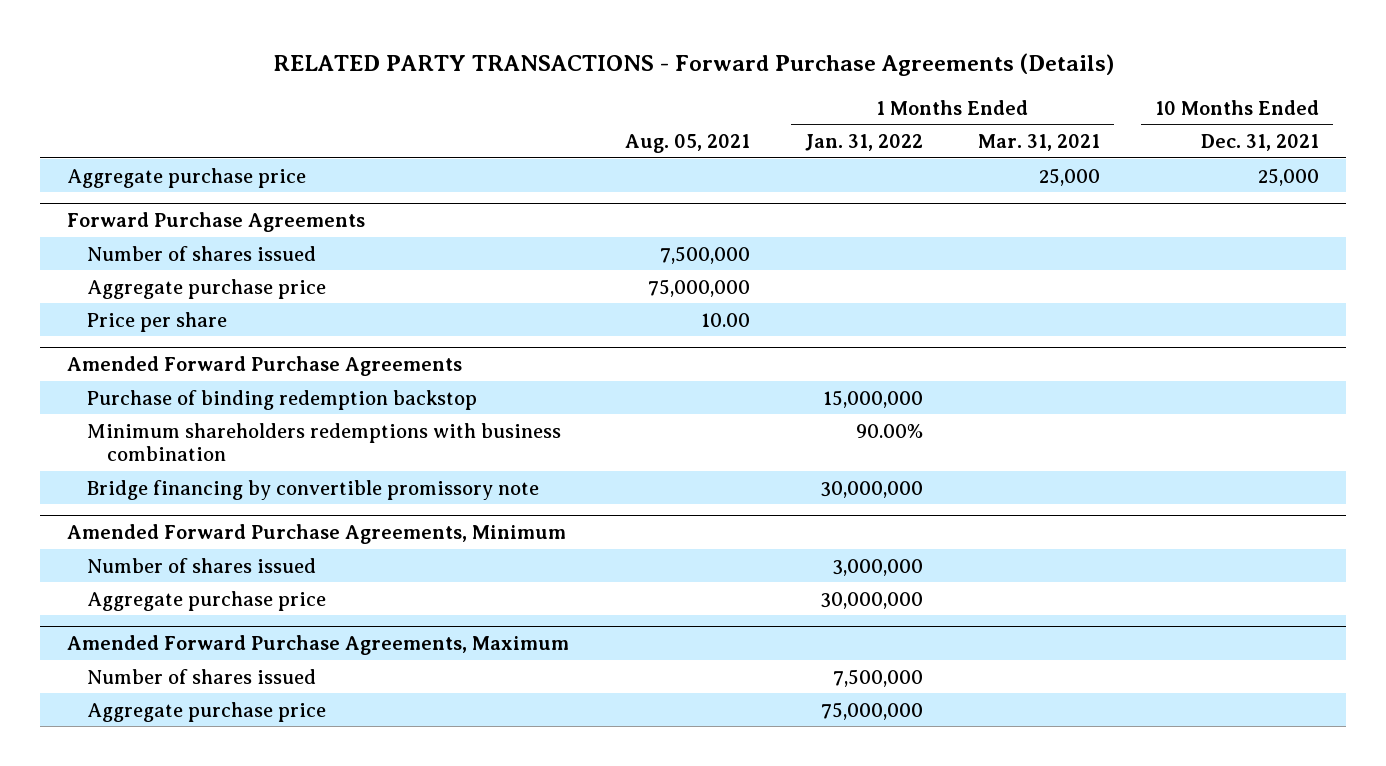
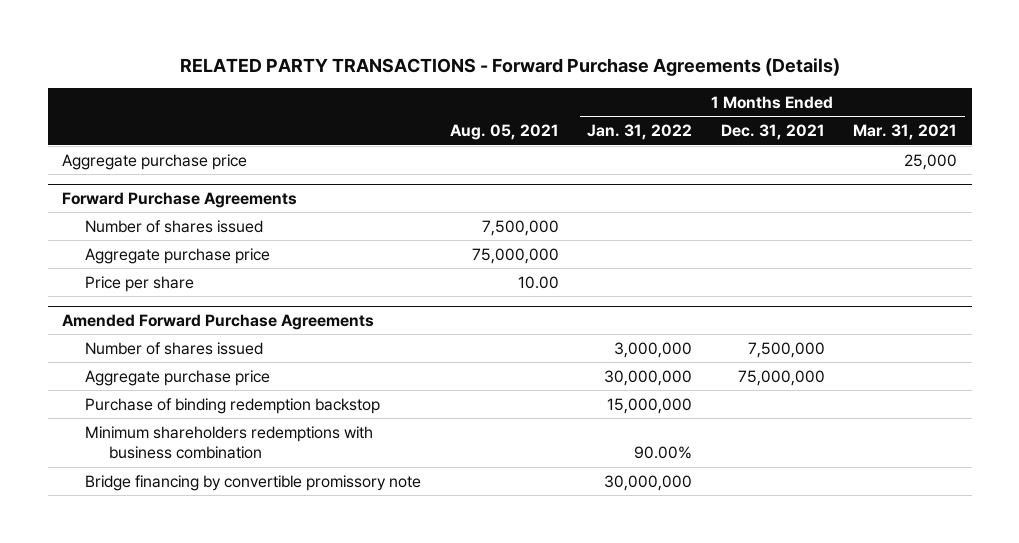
- | Aug. 05, 2021 | 1 Months Ended Jan. 31, 2022 | 1 Months Ended Mar. 31, 2021 | 10 Months Ended Dec. 31, 2021
+ | Aug. 05, 2021 | 1 Months Ended Jan. 31, 2022 | 1 Months Ended Dec. 31, 2021 | 1 Months Ended Mar. 31, 2021
@ Amended Forward Purchase Agreements
+ Number of shares issued | | 3,000,000 | 7,500,000 |
+ Aggregate purchase price | | 30,000,000 | 75,000,000 |
- Amended Forward Purchase Agreements, Minimum
- Number of shares issued | | 3,000,000 | |
- Aggregate purchase price | | 30,000,000 | |
- Amended Forward Purchase Agreements, Maximum
- Number of shares issued | | 7,500,000 | |
- Aggregate purchase price | | 75,000,000 | |

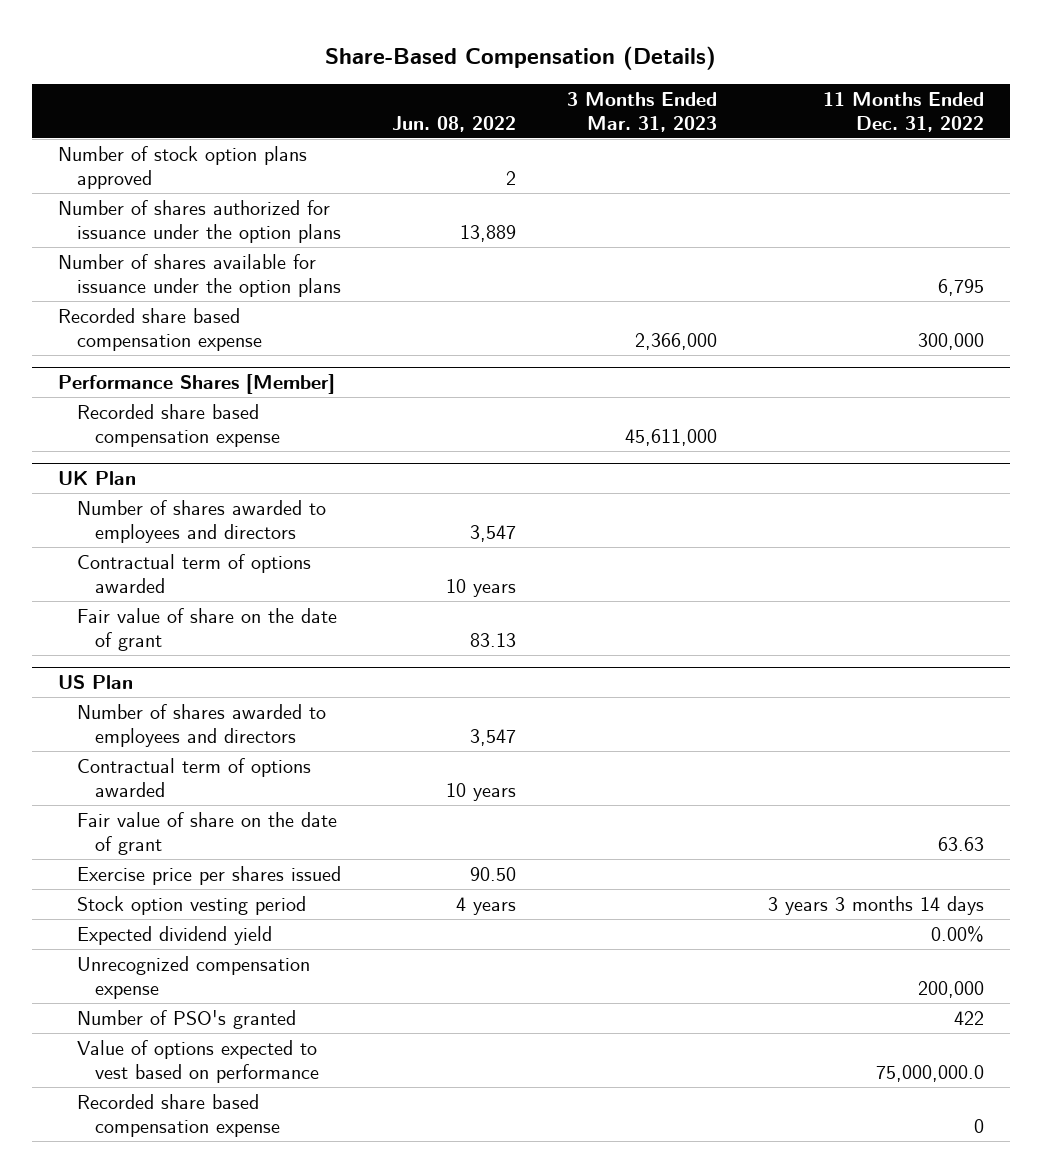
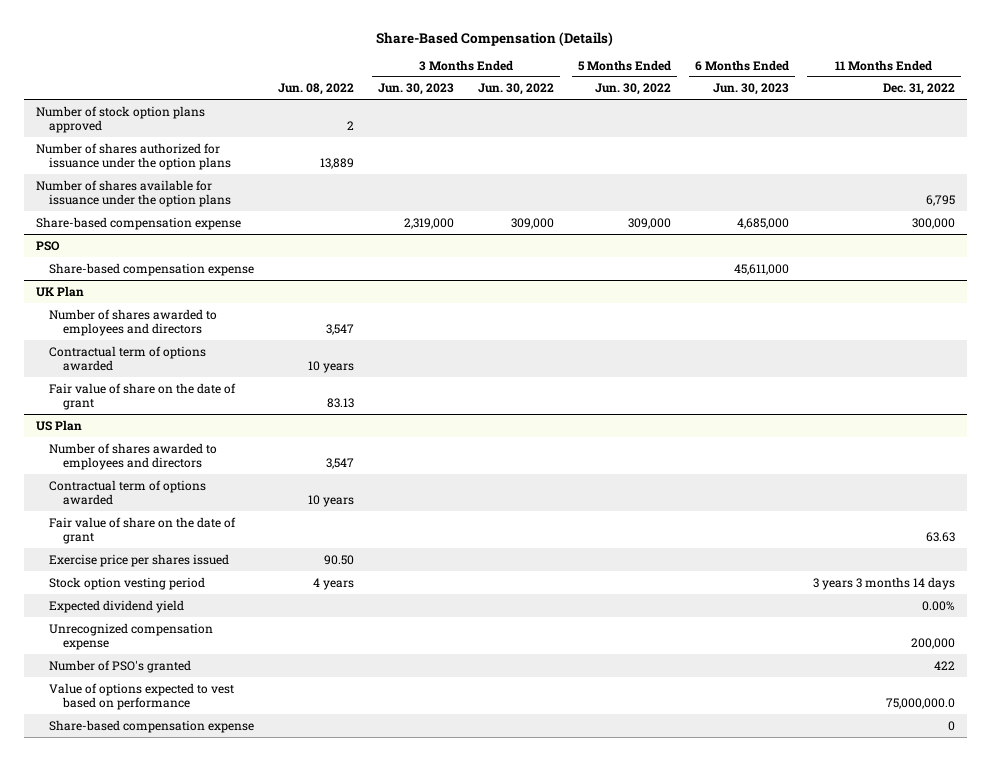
- | Jun. 08, 2022 | 3 Months Ended Mar. 31, 2023 | 11 Months Ended Dec. 31, 2022
+ | Jun. 08, 2022 | 3 Months Ended Jun. 30, 2023 | 3 Months Ended Jun. 30, 2022 | 5 Months Ended Jun. 30, 2022 | 6 Months Ended Jun. 30, 2023 | 11 Months Ended Dec. 31, 2022
- Recorded share based compensation expense | | 2,366,000 | 300,000
- Performance Shares [Member]
- Recorded share based compensation expense | | 45,611,000 |
+ Share-based compensation expense | | 2,319,000 | 309,000 | 309,000 | 4,685,000 | 300,000
+ PSO
+ Share-based compensation expense | | | | | 45,611,000 |
@ US Plan
- Recorded share based compensation expense | | | 0
+ Share-based compensation expense | | | | | | 0

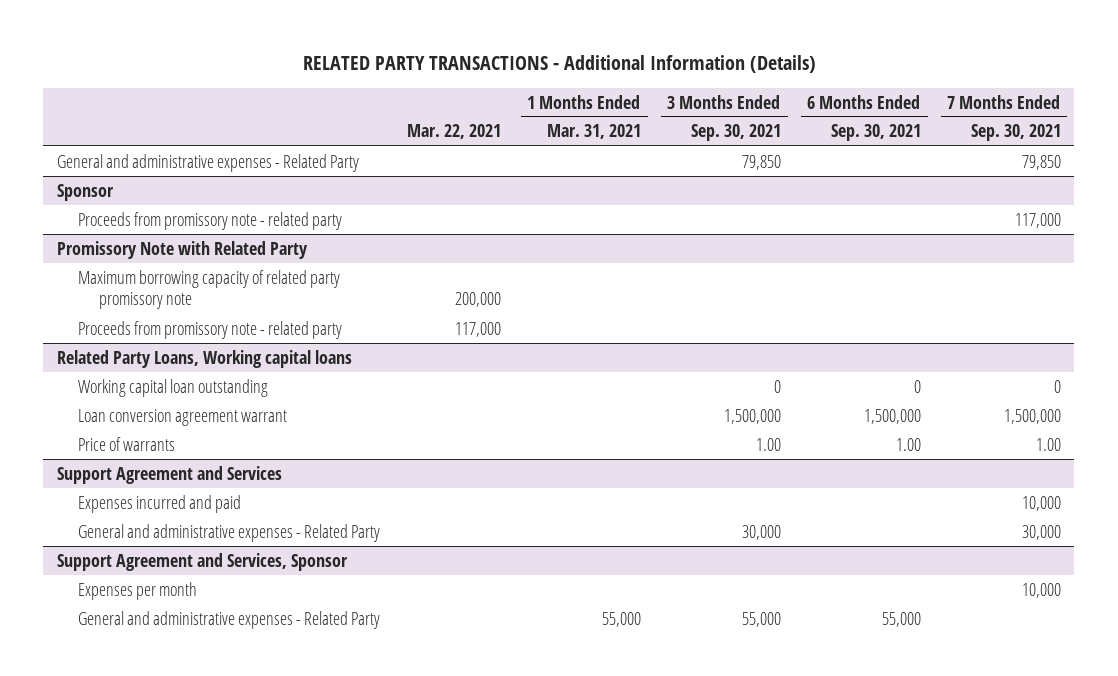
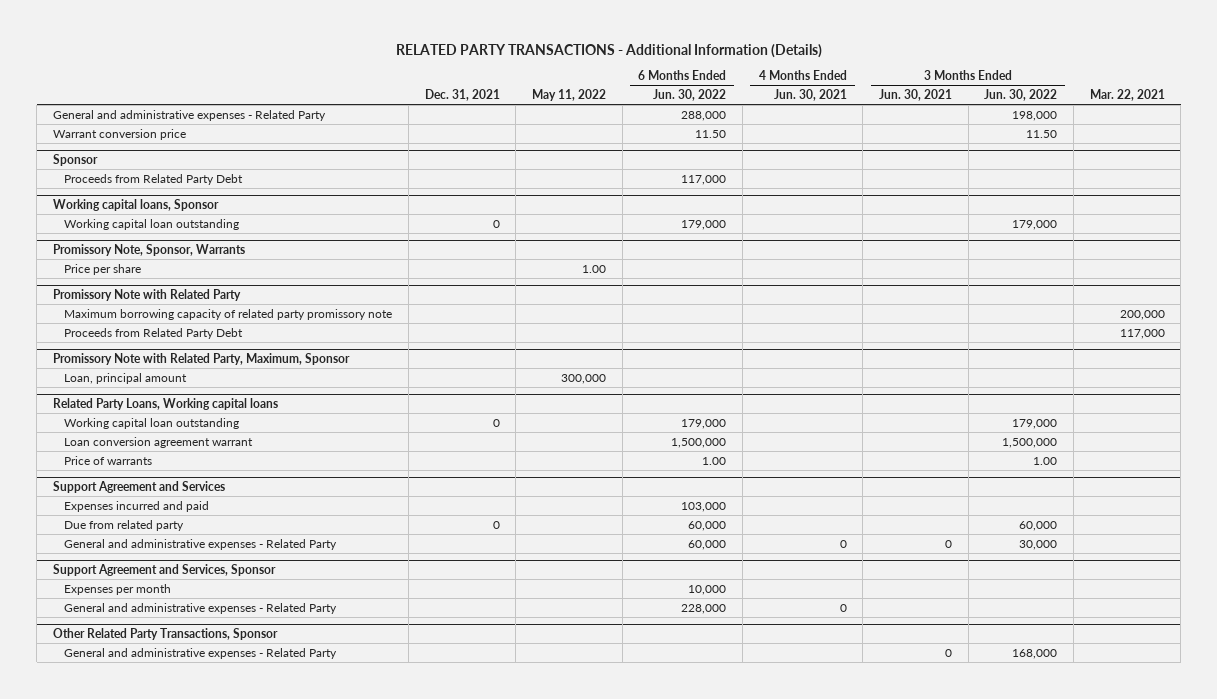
- | Mar. 22, 2021 | 1 Months Ended Mar. 31, 2021 | 3 Months Ended Sep. 30, 2021 | 6 Months Ended Sep. 30, 2021 | 7 Months Ended Sep. 30, 2021
+ | Dec. 31, 2021 | May 11, 2022 | 6 Months Ended Jun. 30, 2022 | 4 Months Ended Jun. 30, 2021 | 3 Months Ended Jun. 30, 2021 | 3 Months Ended Jun. 30, 2022 | Mar. 22, 2021
+ Warrant conversion price | | | 11.50 | | | 11.50 |
@ Sponsor
- Proceeds from promissory note - related party | | | | | 117,000
+ Proceeds from Related Party Debt | | | 117,000 | | | |
+ Working capital loans, Sponsor
+ Working capital loan outstanding | 0 | | 179,000 | | | 179,000 |
+ Promissory Note, Sponsor, Warrants
+ Price per share | | 1.00 | | | | |
@ Promissory Note with Related Party
- Proceeds from promissory note - related party | 117,000 | | | |
+ Proceeds from Related Party Debt | | | | | | | 117,000
+ Promissory Note with Related Party, Maximum, Sponsor
+ Loan, principal amount | | 300,000 | | | | |
@ Support Agreement and Services
+ Due from related party | 0 | | 60,000 | | | 60,000 |
+ Other Related Party Transactions, Sponsor
+ General and administrative expenses - Related Party | | | | | 0 | 168,000 |

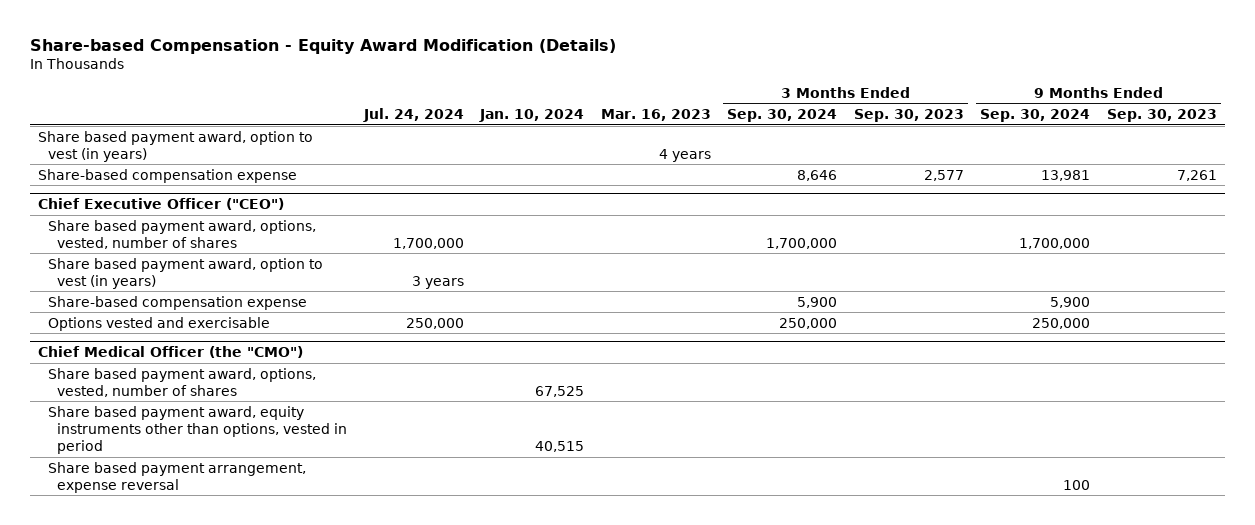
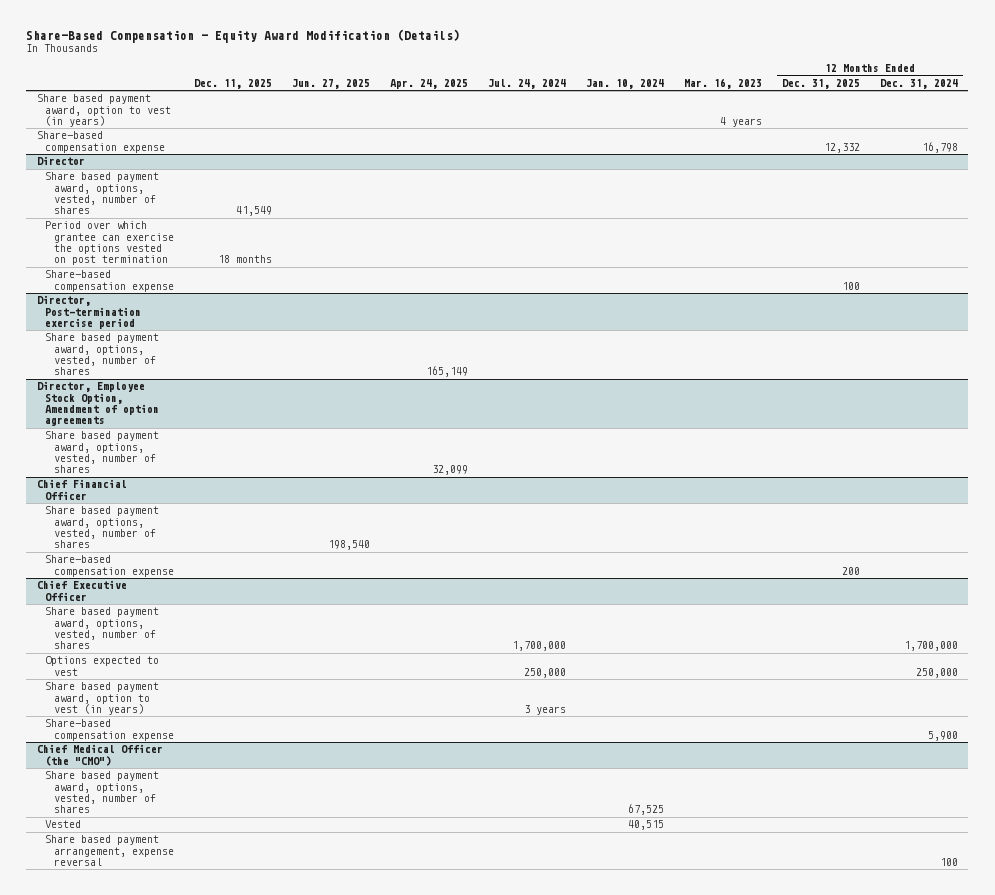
- Share-based Compensation - Equity Award Modification (Details)
+ Share-Based Compensation - Equity Award Modification (Details)
- | Jul. 24, 2024 | Jan. 10, 2024 | Mar. 16, 2023 | 3 Months Ended Sep. 30, 2024 | 3 Months Ended Sep. 30, 2023 | 9 Months Ended Sep. 30, 2024 | 9 Months Ended Sep. 30, 2023
+ | Dec. 11, 2025 | Jun. 27, 2025 | Apr. 24, 2025 | Jul. 24, 2024 | Jan. 10, 2024 | Mar. 16, 2023 | 12 Months Ended Dec. 31, 2025 | 12 Months Ended Dec. 31, 2024
- Chief Executive Officer ("CEO")
+ Director
+ Share based payment award, options, vested, number of shares | 41,549 | | | | | | |
+ Period over which grantee can exercise the options vested on post termination | 18 months | | | | | | |
+ Share-based compensation expense | | | | | | | 100 |
+ Director, Post-termination exercise period
+ Share based payment award, options, vested, number of shares | | | 165,149 | | | | |
+ Director, Employee Stock Option, Amendment of option agreements
+ Share based payment award, options, vested, number of shares | | | 32,099 | | | | |
+ Chief Financial Officer
+ Share based payment award, options, vested, number of shares | | 198,540 | | | | | |
+ Share-based compensation expense | | | | | | | 200 |
+ Chief Executive Officer
+ Options expected to vest | | | | 250,000 | | | | 250,000
- Options vested and exercisable | 250,000 | | | 250,000 | | 250,000 |
@ Chief Medical Officer (the "CMO")
- Share based payment award, equity instruments other than options, vested in period | | 40,515 | | | | |
+ Vested | | | | | 40,515 | | |

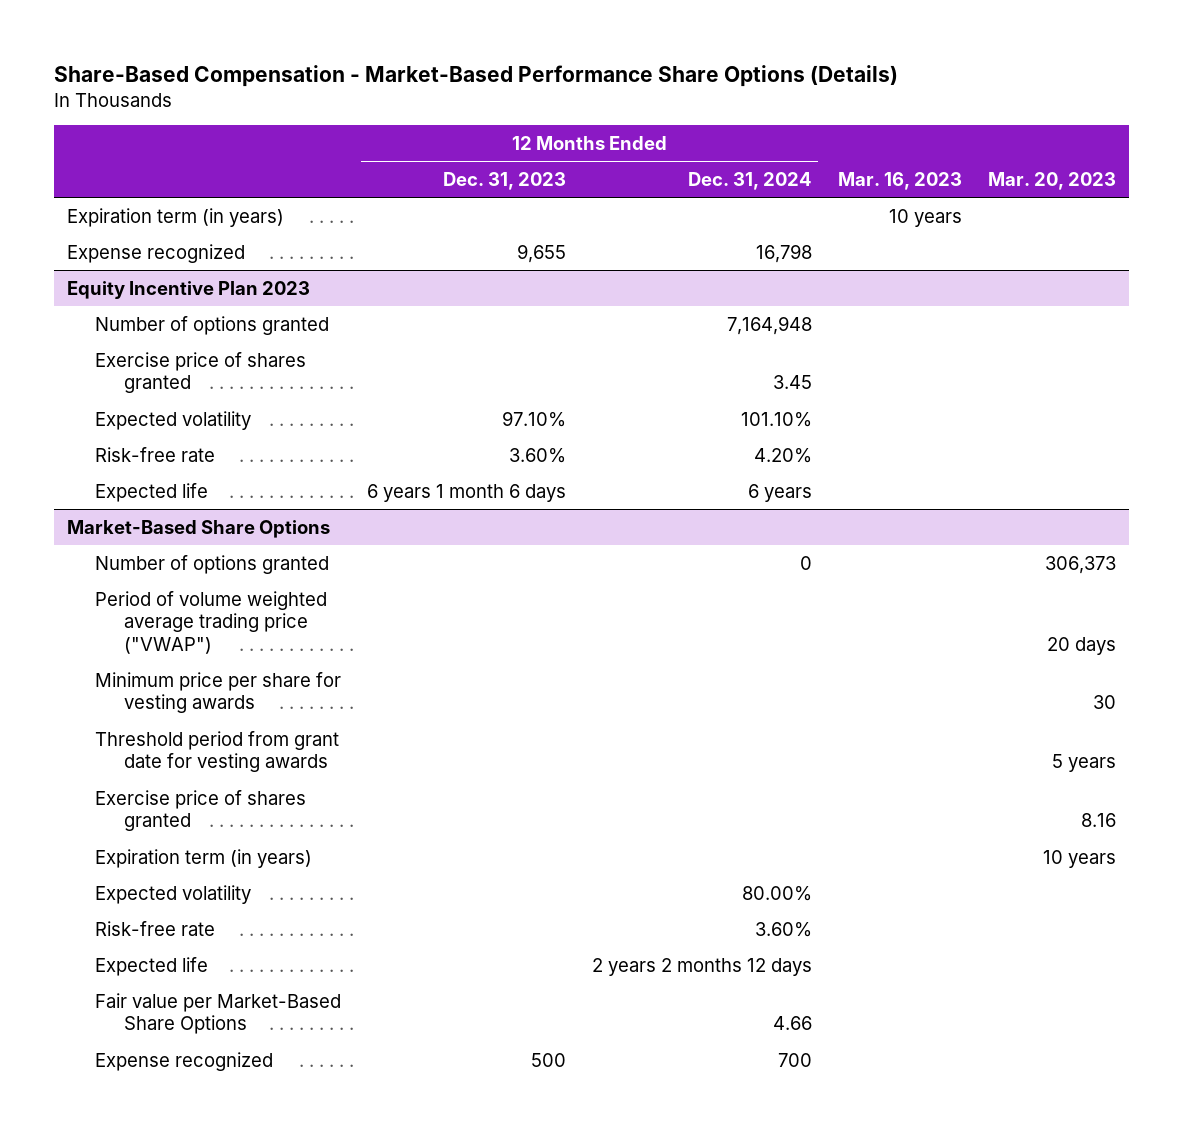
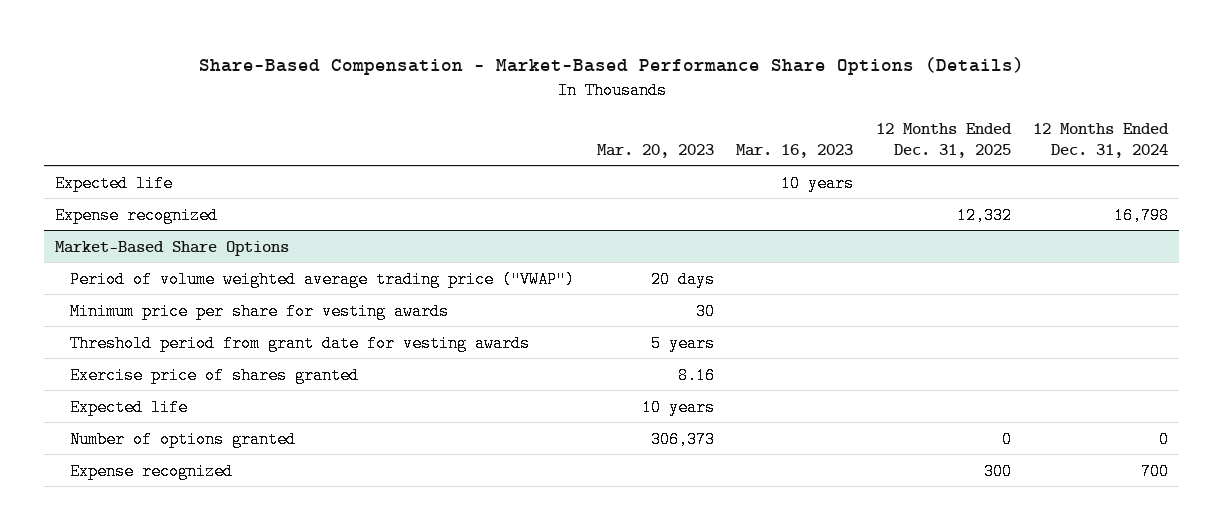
- | 12 Months Ended Dec. 31, 2023 | 12 Months Ended Dec. 31, 2024 | Mar. 16, 2023 | Mar. 20, 2023
+ | Mar. 20, 2023 | Mar. 16, 2023 | 12 Months Ended Dec. 31, 2025 | 12 Months Ended Dec. 31, 2024
- Expiration term (in years) | | | 10 years |
+ Expected life | | 10 years | |
- Equity Incentive Plan 2023
- Number of options granted | | 7,164,948 | |
- Exercise price of shares granted | | 3.45 | |
- Expected volatility | 97.10% | 101.10% | |
- Risk-free rate | 3.60% | 4.20% | |
- Expected life | 6 years 1 month 6 days | 6 years | |
@ Market-Based Share Options
- Expiration term (in years) | | | | 10 years
- Expected volatility | | 80.00% | |
- Risk-free rate | | 3.60% | |
- Expected life | | 2 years 2 months 12 days | |
- Fair value per Market-Based Share Options | | 4.66 | |
+ Expected life | 10 years | | |
moved down: Number of options granted | 306,373 | | 0 | 0

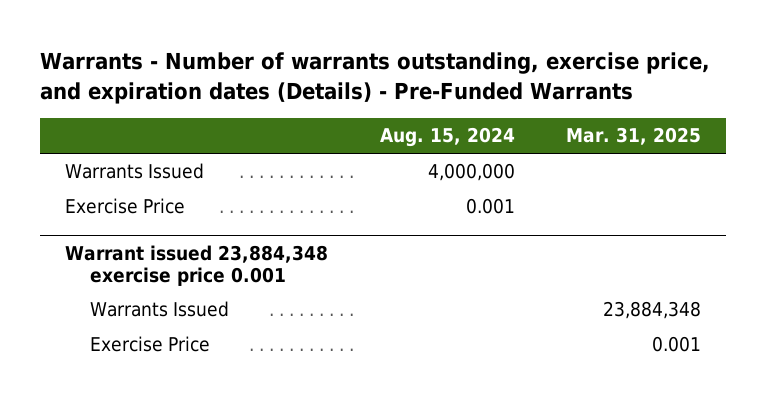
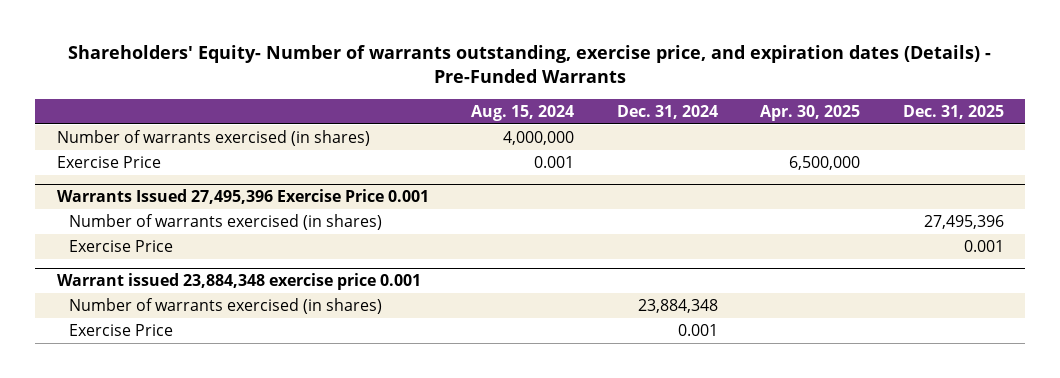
- Warrants - Number of warrants outstanding, exercise price, and expiration dates (Details) - Pre-Funded Warrants
+ Shareholders' Equity- Number of warrants outstanding, exercise price, and expiration dates (Details) - Pre-Funded Warrants
- | Aug. 15, 2024 | Mar. 31, 2025
+ | Aug. 15, 2024 | Dec. 31, 2024 | Apr. 30, 2025 | Dec. 31, 2025
- Warrants Issued | 4,000,000 |
+ Number of warrants exercised (in shares) | 4,000,000 | | |
+ Warrants Issued 27,495,396 Exercise Price 0.001
+ Number of warrants exercised (in shares) | | | | 27,495,396
+ Exercise Price | | | | 0.001
@ Warrant issued 23,884,348 exercise price 0.001
- Warrants Issued | | 23,884,348
+ Number of warrants exercised (in shares) | | 23,884,348 | |

